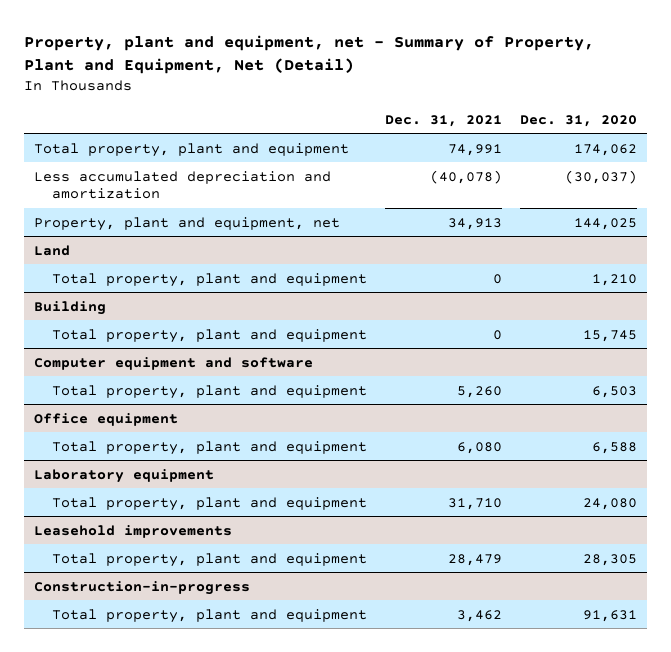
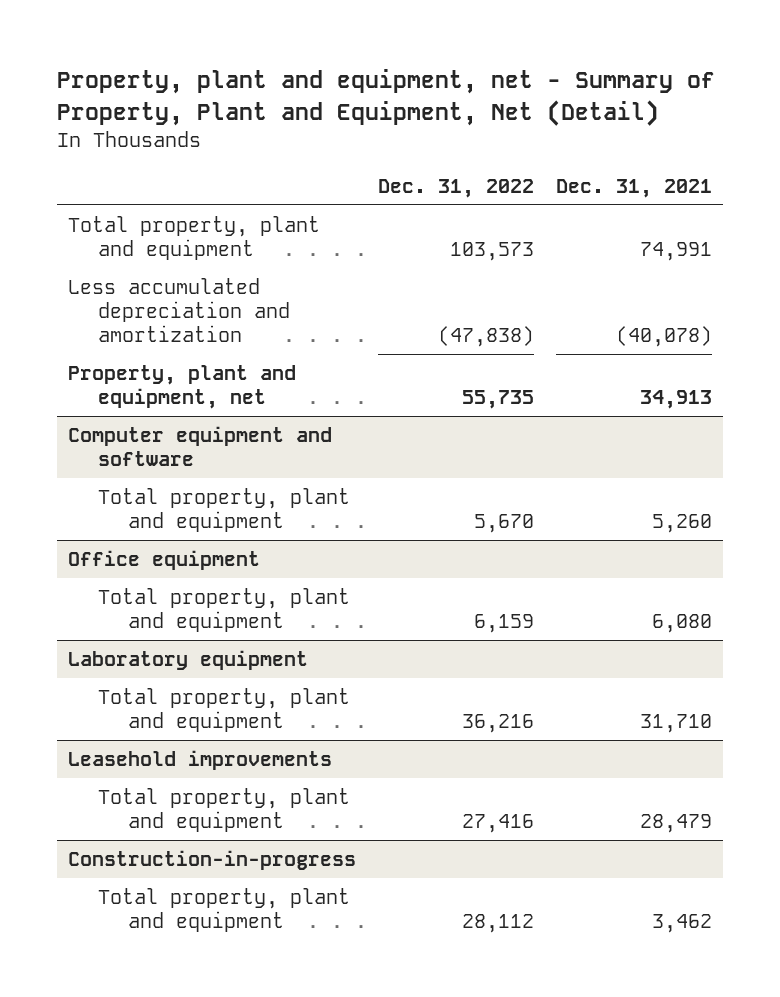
- | Dec. 31, 2021 | Dec. 31, 2020
+ | Dec. 31, 2022 | Dec. 31, 2021
- Land
- Total property, plant and equipment | 0 | 1,210
- Building
- Total property, plant and equipment | 0 | 15,745

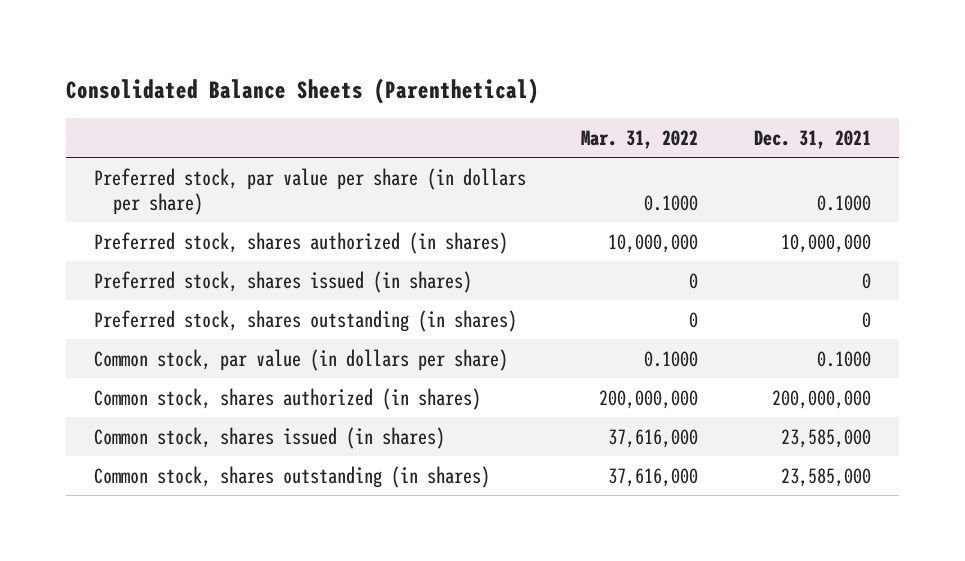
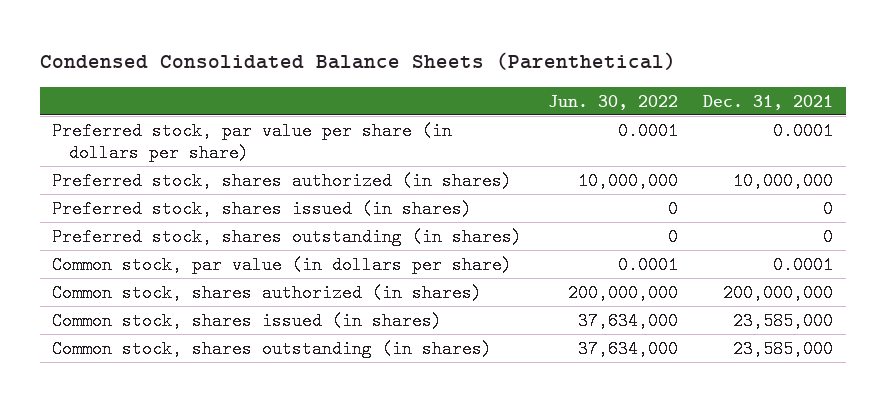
- Consolidated Balance Sheets (Parenthetical)
+ Condensed Consolidated Balance Sheets (Parenthetical)
- | Mar. 31, 2022 | Dec. 31, 2021
+ | Jun. 30, 2022 | Dec. 31, 2021
- Preferred stock, par value per share (in dollars per share) | 0.1000 | 0.1000
+ Preferred stock, par value per share (in dollars per share) | 0.0001 | 0.0001
- Common stock, par value (in dollars per share) | 0.1000 | 0.1000
+ Common stock, par value (in dollars per share) | 0.0001 | 0.0001

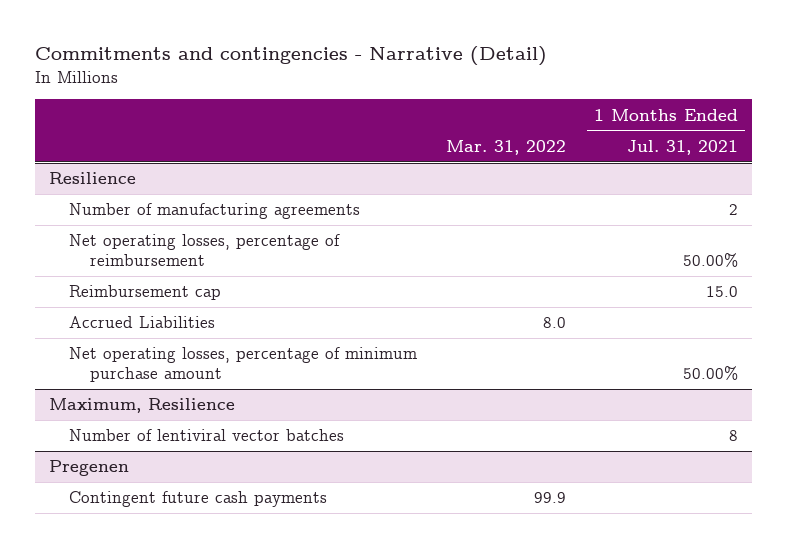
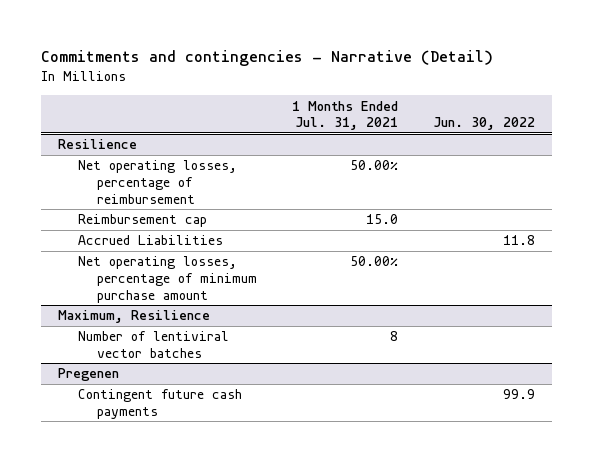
- | Mar. 31, 2022 | 1 Months Ended Jul. 31, 2021
+ | 1 Months Ended Jul. 31, 2021 | Jun. 30, 2022
@ Resilience
- Number of manufacturing agreements | | 2

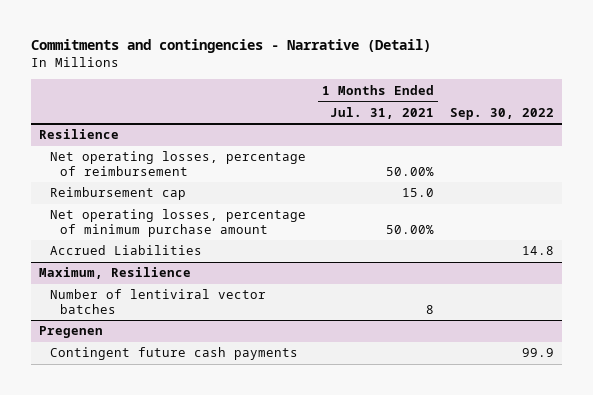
- | 1 Months Ended Jul. 31, 2021 | Jun. 30, 2022
+ | 1 Months Ended Jul. 31, 2021 | Sep. 30, 2022
@ Resilience
moved down: Accrued Liabilities | | 14.8

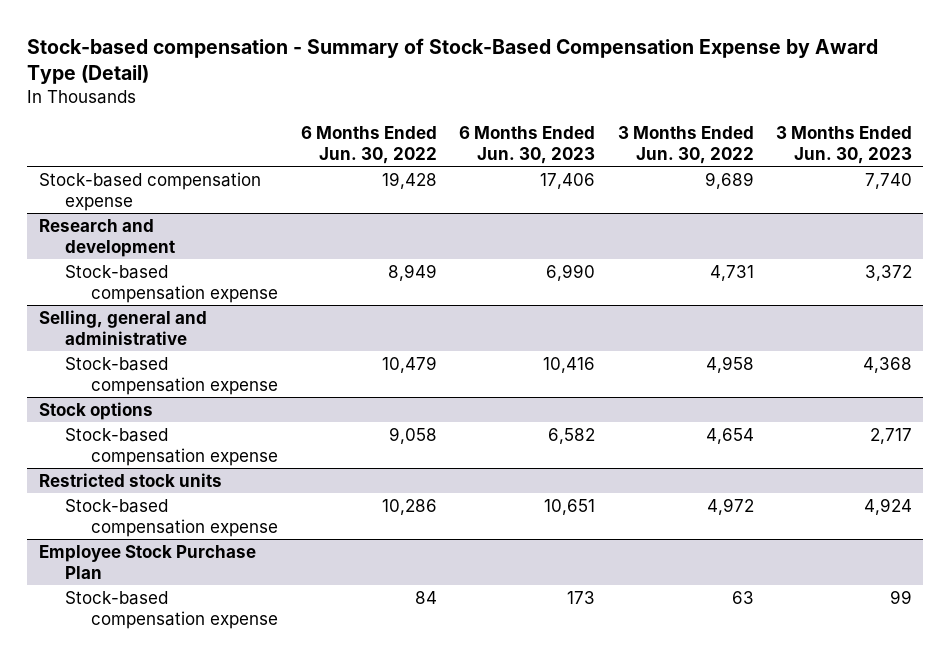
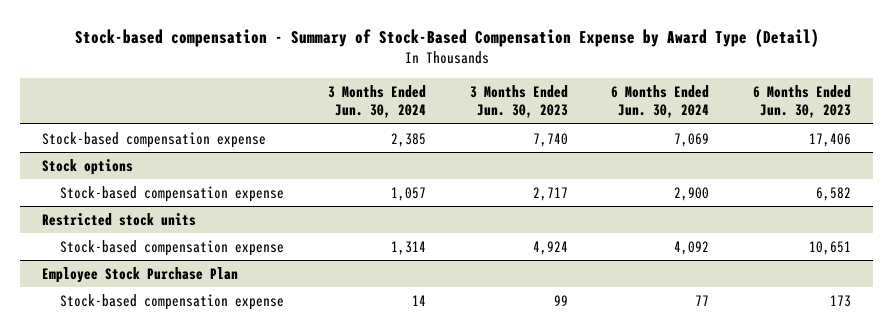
- | 6 Months Ended Jun. 30, 2022 | 6 Months Ended Jun. 30, 2023 | 3 Months Ended Jun. 30, 2022 | 3 Months Ended Jun. 30, 2023
+ | 3 Months Ended Jun. 30, 2024 | 3 Months Ended Jun. 30, 2023 | 6 Months Ended Jun. 30, 2024 | 6 Months Ended Jun. 30, 2023
- Research and development
- Stock-based compensation expense | 8,949 | 6,990 | 4,731 | 3,372
- Selling, general and administrative
- Stock-based compensation expense | 10,479 | 10,416 | 4,958 | 4,368

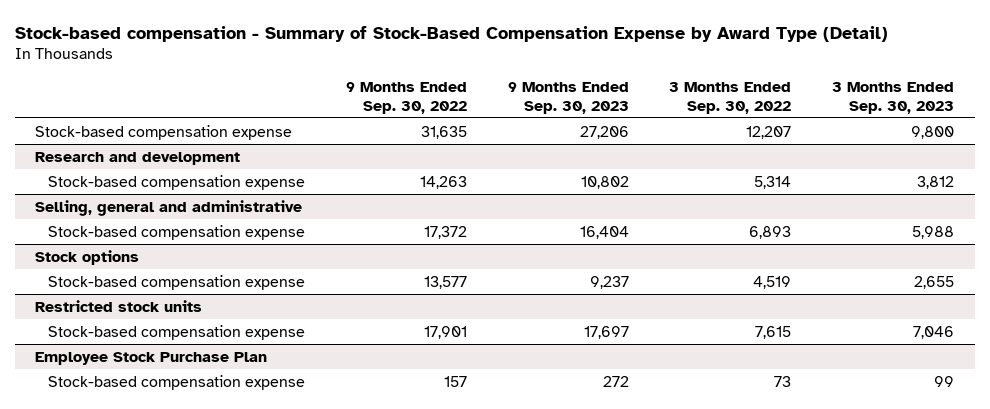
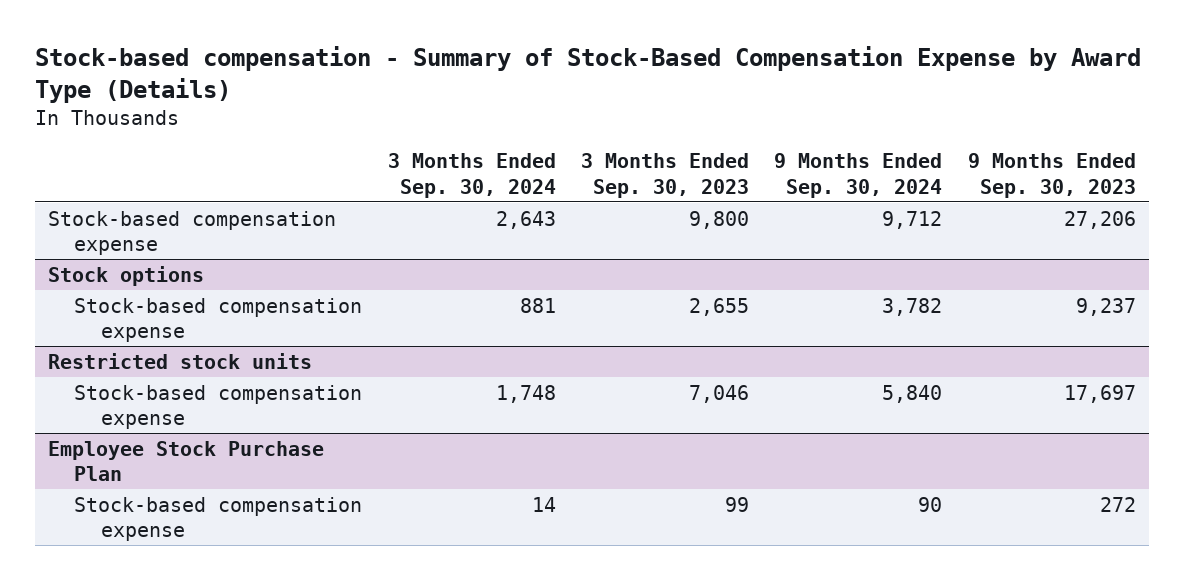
- Stock-based compensation - Summary of Stock-Based Compensation Expense by Award Type (Detail)
+ Stock-based compensation - Summary of Stock-Based Compensation Expense by Award Type (Details)
- | 9 Months Ended Sep. 30, 2022 | 9 Months Ended Sep. 30, 2023 | 3 Months Ended Sep. 30, 2022 | 3 Months Ended Sep. 30, 2023
+ | 3 Months Ended Sep. 30, 2024 | 3 Months Ended Sep. 30, 2023 | 9 Months Ended Sep. 30, 2024 | 9 Months Ended Sep. 30, 2023
- Research and development
- Stock-based compensation expense | 14,263 | 10,802 | 5,314 | 3,812
- Selling, general and administrative
- Stock-based compensation expense | 17,372 | 16,404 | 6,893 | 5,988

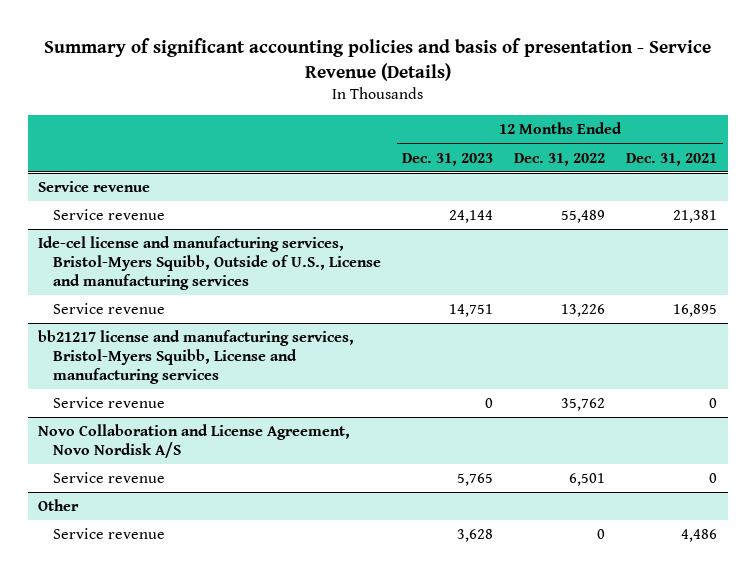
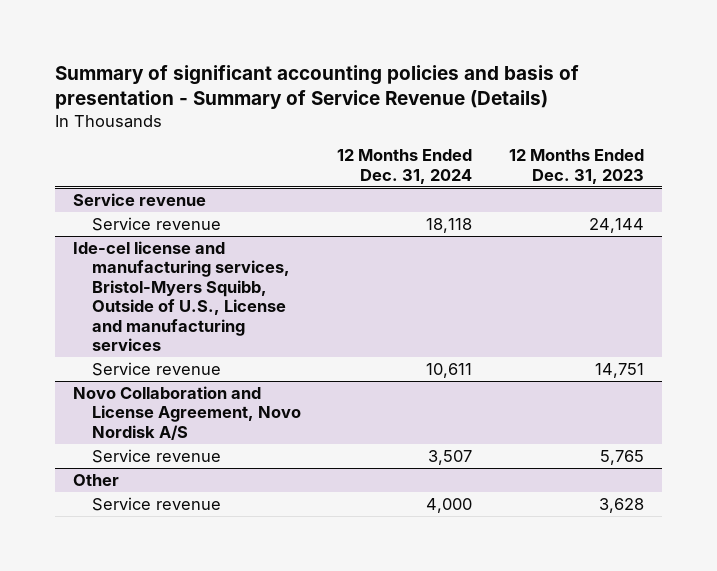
- Summary of significant accounting policies and basis of presentation - Service Revenue (Details)
+ Summary of significant accounting policies and basis of presentation - Summary of Service Revenue (Details)
- | 12 Months Ended Dec. 31, 2023 | 12 Months Ended Dec. 31, 2022 | 12 Months Ended Dec. 31, 2021
+ | 12 Months Ended Dec. 31, 2024 | 12 Months Ended Dec. 31, 2023
- bb21217 license and manufacturing services, Bristol-Myers Squibb, License and manufacturing services
- Service revenue | 0 | 35,762 | 0

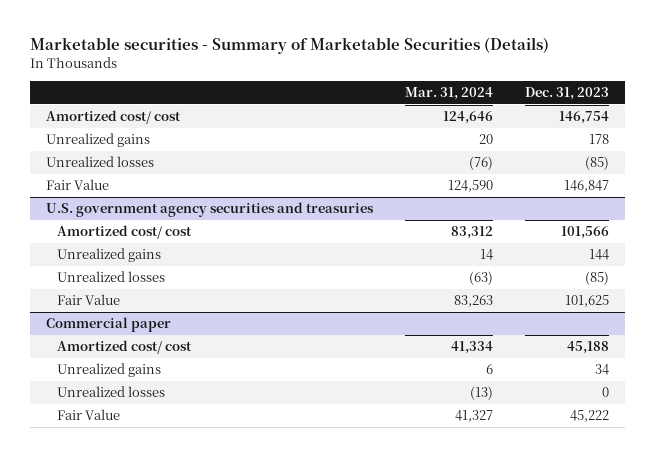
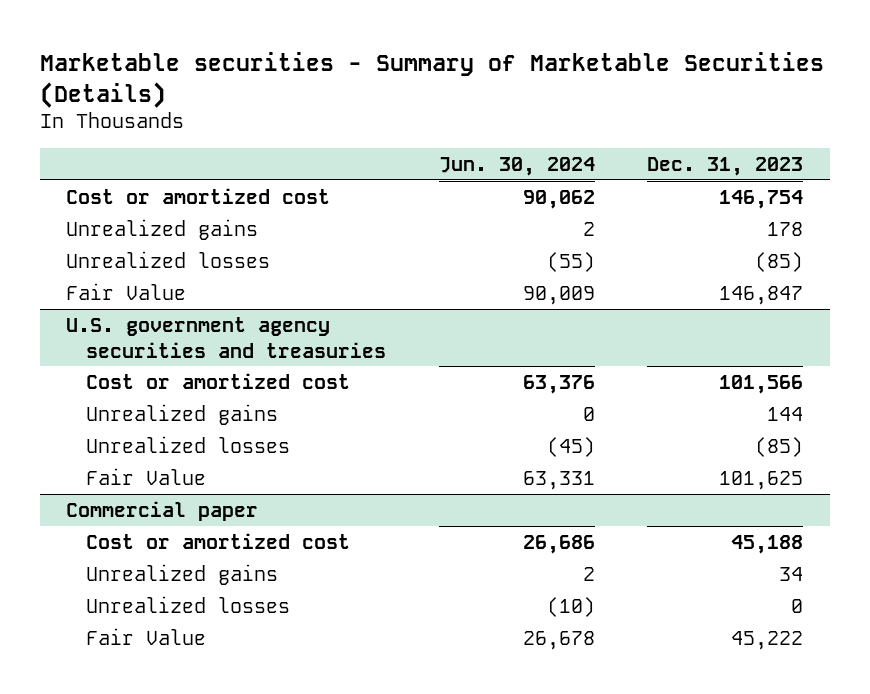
- | Mar. 31, 2024 | Dec. 31, 2023
+ | Jun. 30, 2024 | Dec. 31, 2023
- Amortized cost/ cost | 124,646 | 146,754
+ Cost or amortized cost | 90,062 | 146,754
@ U.S. government agency securities and treasuries
- Amortized cost/ cost | 83,312 | 101,566
+ Cost or amortized cost | 63,376 | 101,566
@ Commercial paper
- Amortized cost/ cost | 41,334 | 45,188
+ Cost or amortized cost | 26,686 | 45,188

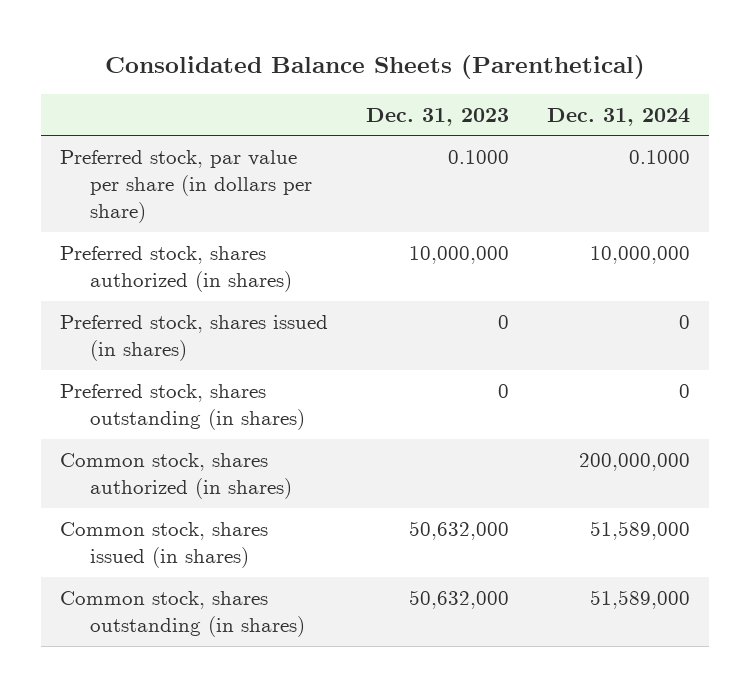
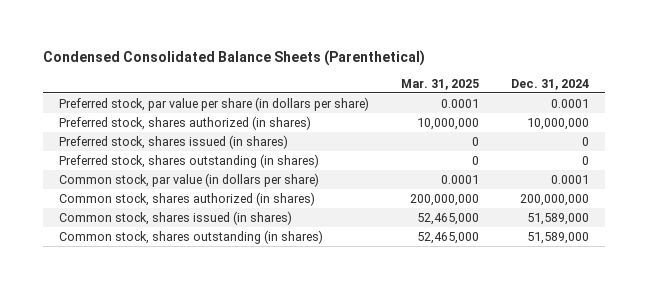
- Consolidated Balance Sheets (Parenthetical)
+ Condensed Consolidated Balance Sheets (Parenthetical)
- | Dec. 31, 2023 | Dec. 31, 2024
+ | Mar. 31, 2025 | Dec. 31, 2024
- Preferred stock, par value per share (in dollars per share) | 0.1000 | 0.1000
+ Preferred stock, par value per share (in dollars per share) | 0.0001 | 0.0001
+ Common stock, par value (in dollars per share) | 0.0001 | 0.0001

